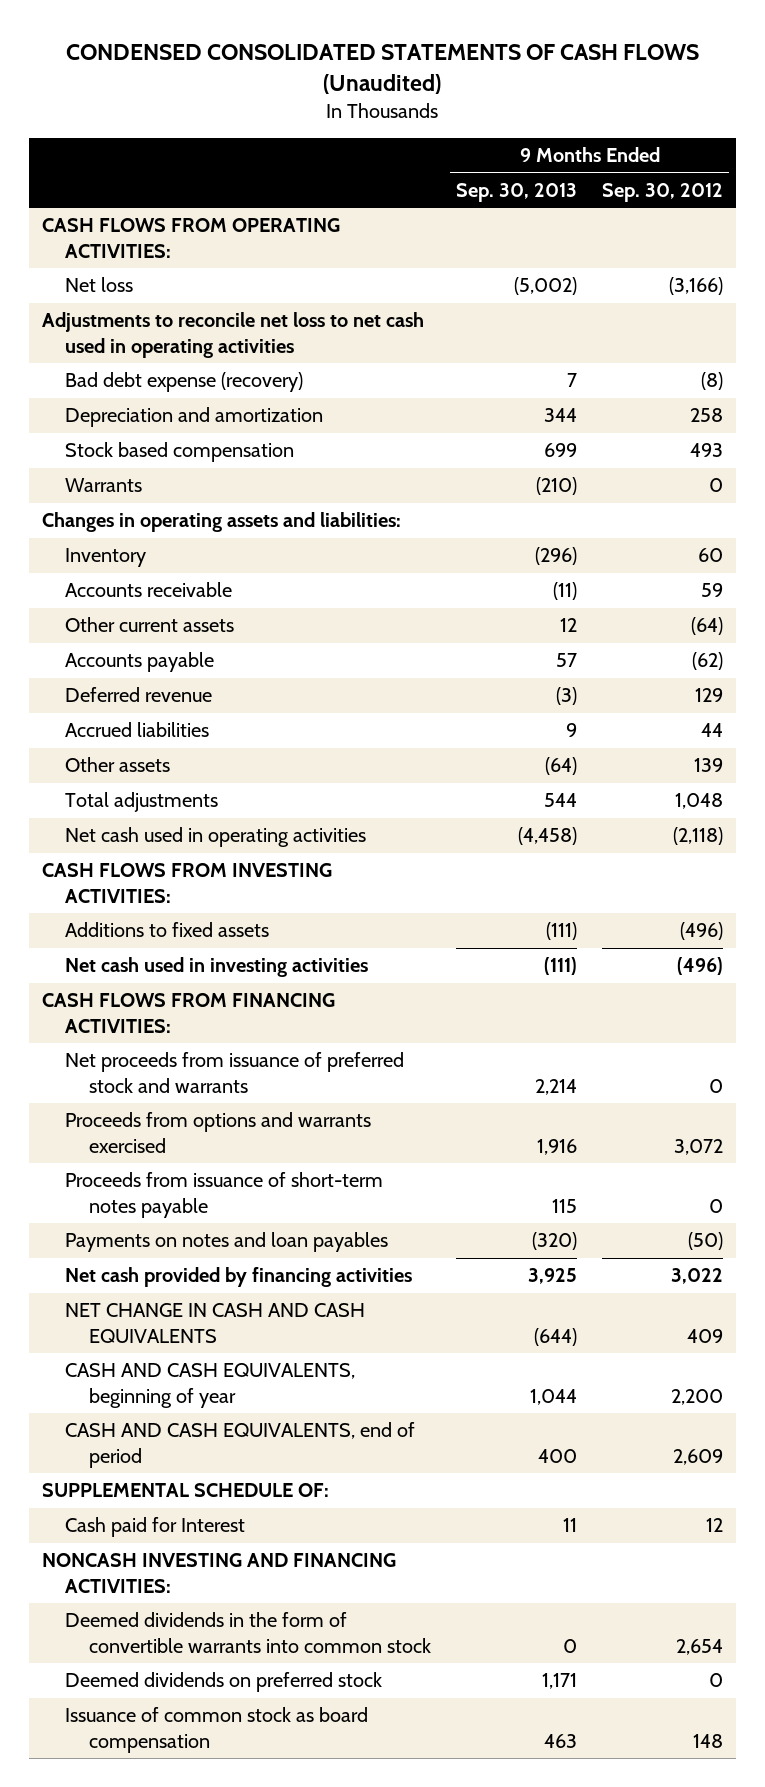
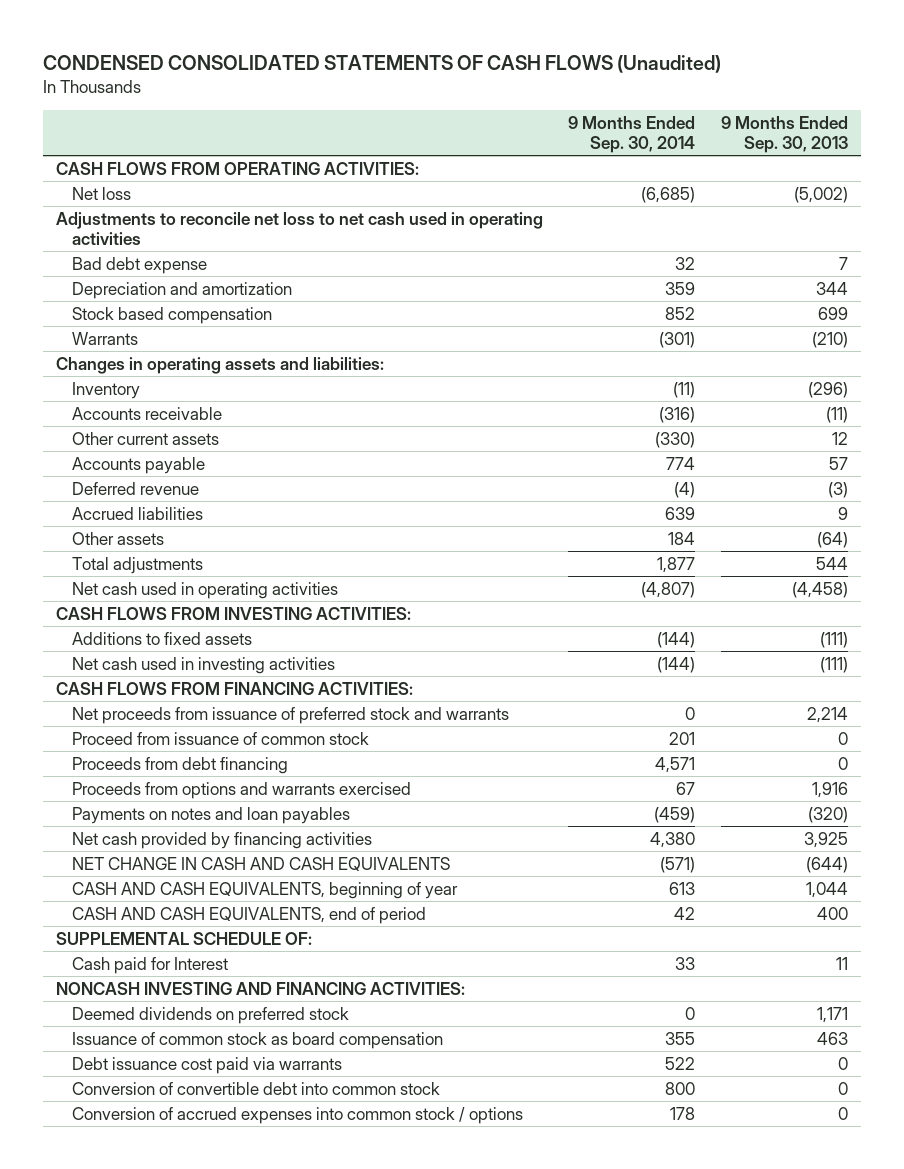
- | 9 Months Ended Sep. 30, 2013 | 9 Months Ended Sep. 30, 2012
+ | 9 Months Ended Sep. 30, 2014 | 9 Months Ended Sep. 30, 2013
- Bad debt expense (recovery) | 7 | (8)
+ Bad debt expense | 32 | 7
+ Proceed from issuance of common stock | 201 | 0
+ Proceeds from debt financing | 4,571 | 0
- Proceeds from issuance of short-term notes payable | 115 | 0
- Deemed dividends in the form of convertible warrants into common stock | 0 | 2,654
+ Debt issuance cost paid via warrants | 522 | 0
+ Conversion of convertible debt into common stock | 800 | 0
+ Conversion of accrued expenses into common stock / options | 178 | 0

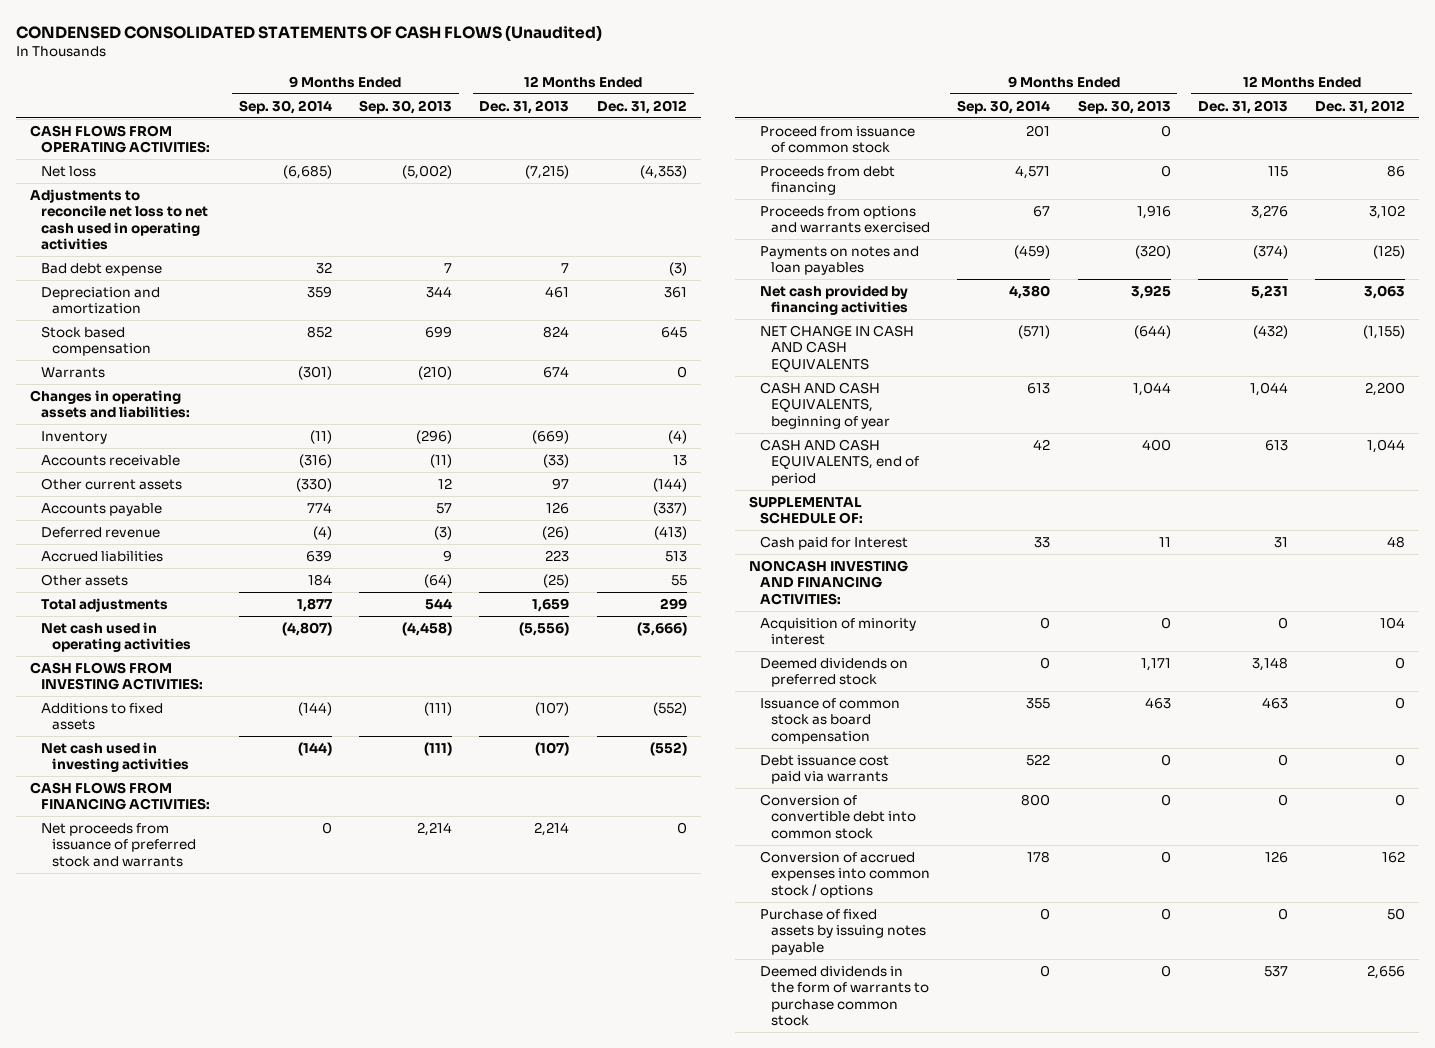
- | 9 Months Ended Sep. 30, 2014 | 9 Months Ended Sep. 30, 2013
+ | 9 Months Ended Sep. 30, 2014 | 9 Months Ended Sep. 30, 2013 | 12 Months Ended Dec. 31, 2013 | 12 Months Ended Dec. 31, 2012
+ Acquisition of minority interest | 0 | 0 | 0 | 104
+ Purchase of fixed assets by issuing notes payable | 0 | 0 | 0 | 50
+ Deemed dividends in the form of warrants to purchase common stock | 0 | 0 | 537 | 2,656

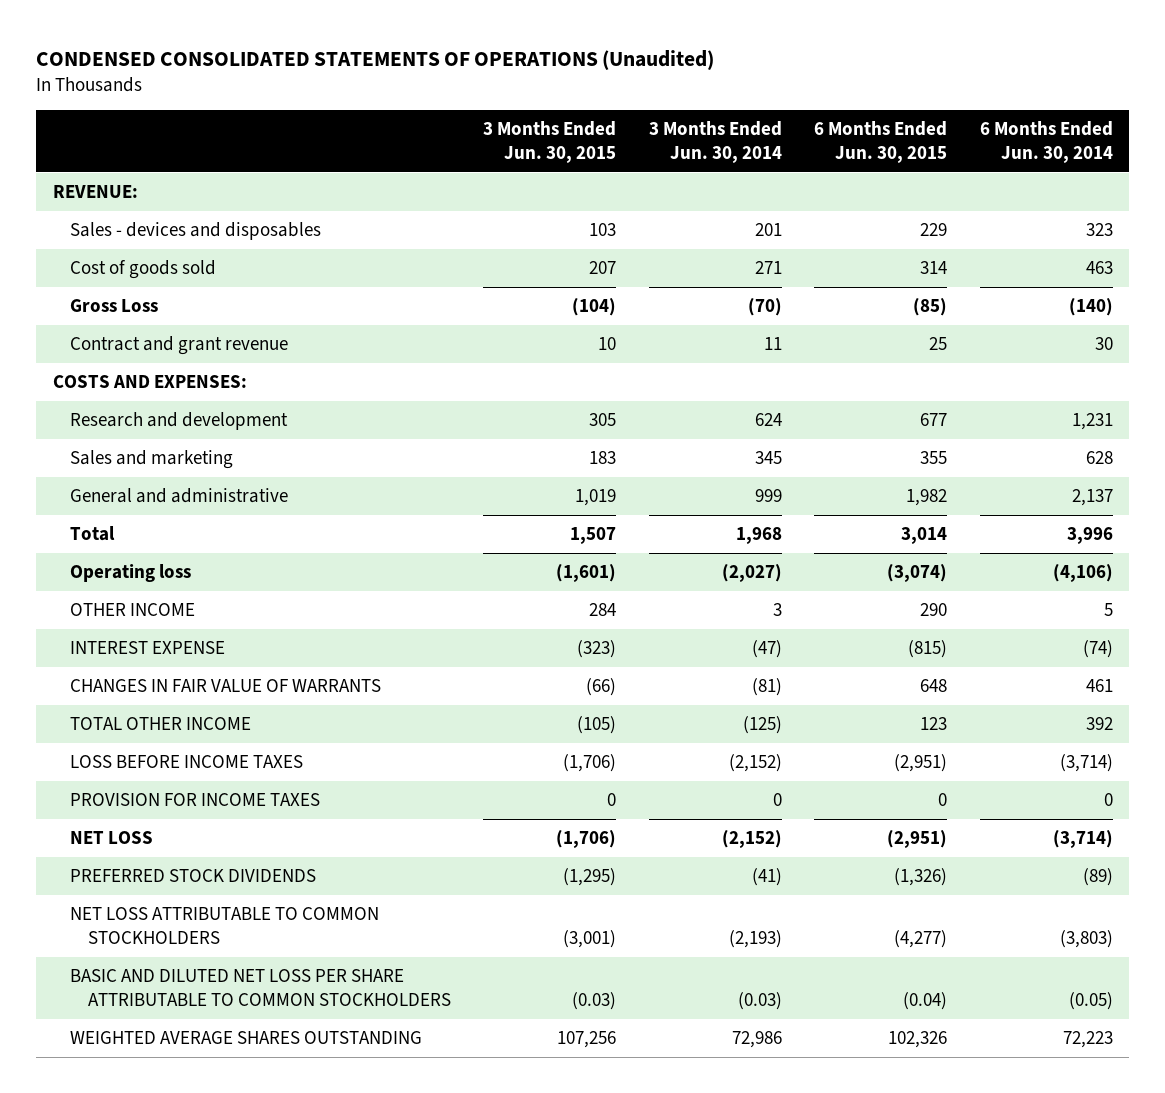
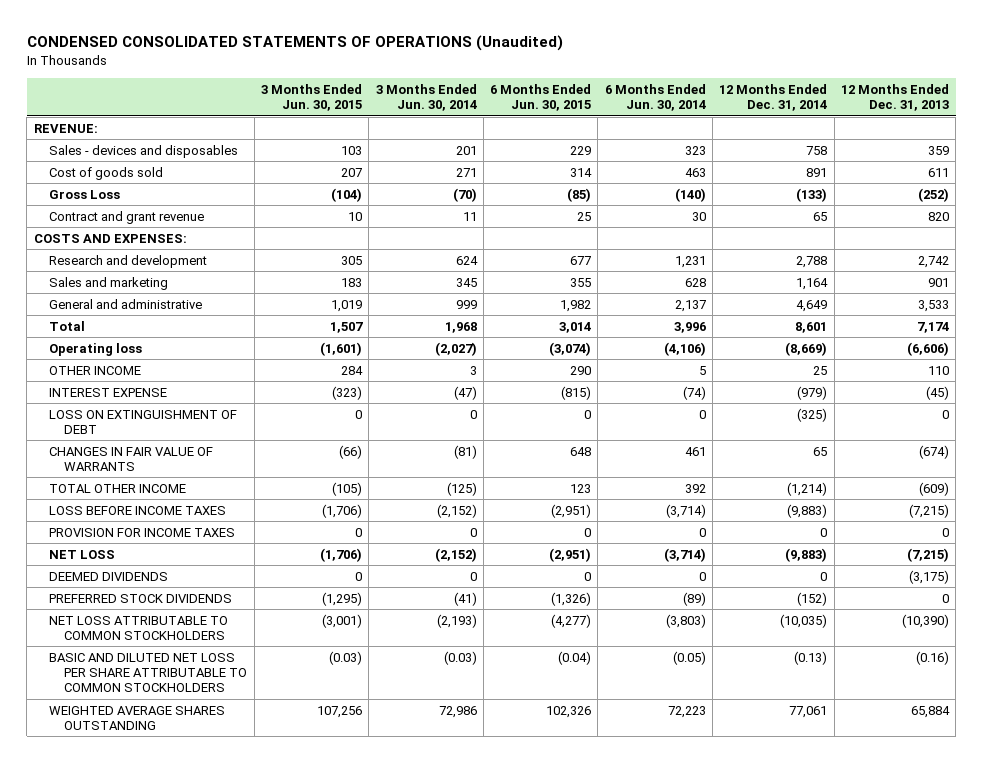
- | 3 Months Ended Jun. 30, 2015 | 3 Months Ended Jun. 30, 2014 | 6 Months Ended Jun. 30, 2015 | 6 Months Ended Jun. 30, 2014
+ | 3 Months Ended Jun. 30, 2015 | 3 Months Ended Jun. 30, 2014 | 6 Months Ended Jun. 30, 2015 | 6 Months Ended Jun. 30, 2014 | 12 Months Ended Dec. 31, 2014 | 12 Months Ended Dec. 31, 2013
+ LOSS ON EXTINGUISHMENT OF DEBT | 0 | 0 | 0 | 0 | (325) | 0
+ DEEMED DIVIDENDS | 0 | 0 | 0 | 0 | 0 | (3,175)

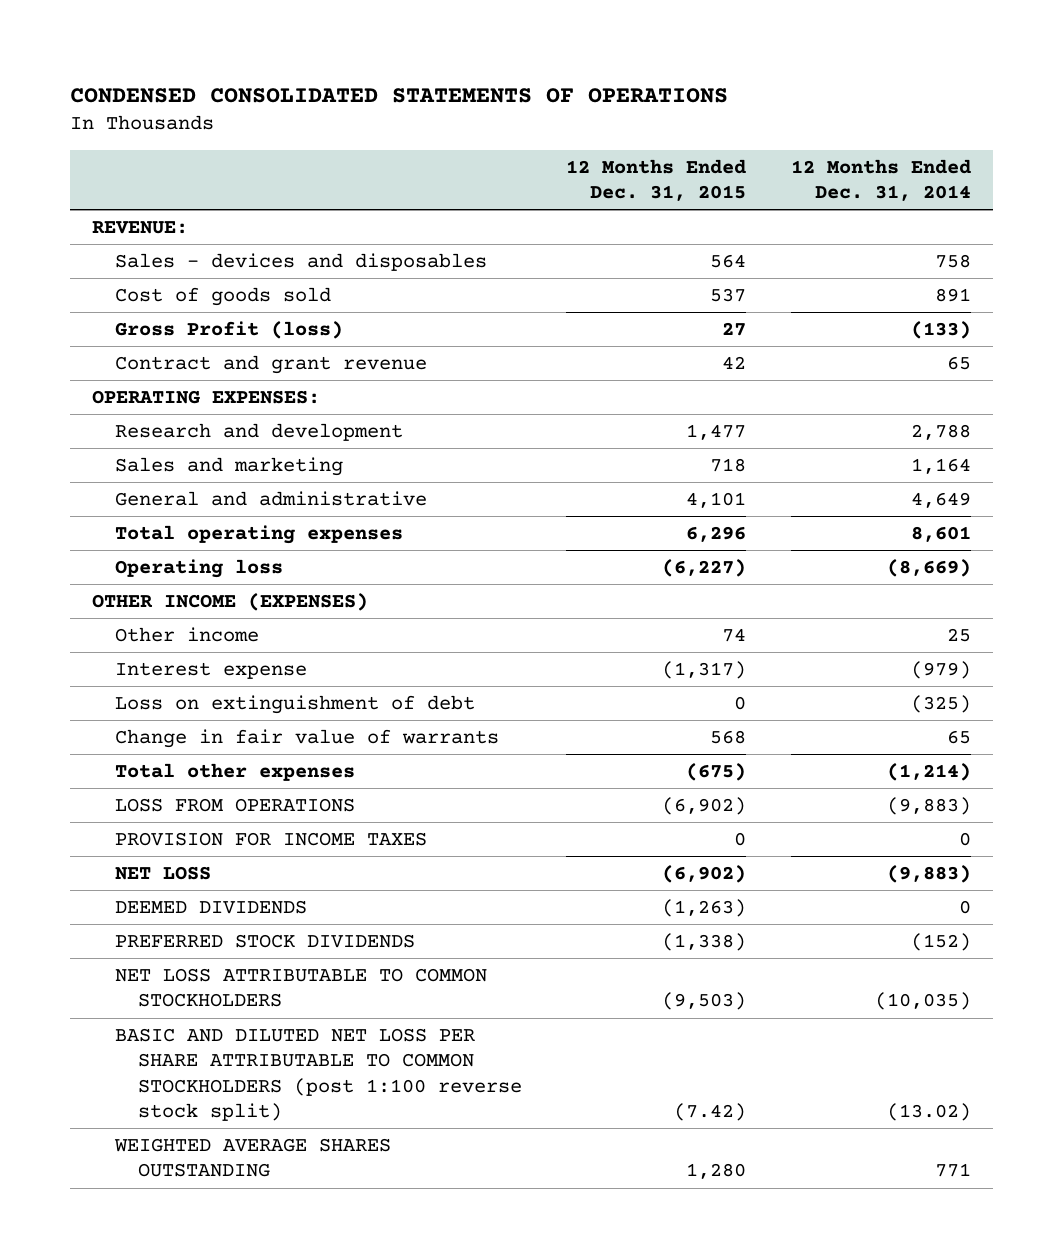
- CONDENSED CONSOLIDATED STATEMENTS OF OPERATIONS (Unaudited)
+ CONDENSED CONSOLIDATED STATEMENTS OF OPERATIONS
- | 3 Months Ended Jun. 30, 2015 | 3 Months Ended Jun. 30, 2014 | 6 Months Ended Jun. 30, 2015 | 6 Months Ended Jun. 30, 2014 | 12 Months Ended Dec. 31, 2014 | 12 Months Ended Dec. 31, 2013
+ | 12 Months Ended Dec. 31, 2015 | 12 Months Ended Dec. 31, 2014
- Gross Loss | (104) | (70) | (85) | (140) | (133) | (252)
+ Gross Profit (loss) | 27 | (133)
- COSTS AND EXPENSES:
+ OPERATING EXPENSES:
- Total | 1,507 | 1,968 | 3,014 | 3,996 | 8,601 | 7,174
+ Total operating expenses | 6,296 | 8,601
- OTHER INCOME | 284 | 3 | 290 | 5 | 25 | 110
- INTEREST EXPENSE | (323) | (47) | (815) | (74) | (979) | (45)
- LOSS ON EXTINGUISHMENT OF DEBT | 0 | 0 | 0 | 0 | (325) | 0
- CHANGES IN FAIR VALUE OF WARRANTS | (66) | (81) | 648 | 461 | 65 | (674)
- TOTAL OTHER INCOME | (105) | (125) | 123 | 392 | (1,214) | (609)
- LOSS BEFORE INCOME TAXES | (1,706) | (2,152) | (2,951) | (3,714) | (9,883) | (7,215)
+ OTHER INCOME (EXPENSES)
+ Other income | 74 | 25
+ Interest expense | (1,317) | (979)
+ Loss on extinguishment of debt | 0 | (325)
+ Change in fair value of warrants | 568 | 65
+ Total other expenses | (675) | (1,214)
+ LOSS FROM OPERATIONS | (6,902) | (9,883)
- BASIC AND DILUTED NET LOSS PER SHARE ATTRIBUTABLE TO COMMON STOCKHOLDERS | (0.03) | (0.03) | (0.04) | (0.05) | (0.13) | (0.16)
- WEIGHTED AVERAGE SHARES OUTSTANDING | 107,256 | 72,986 | 102,326 | 72,223 | 77,061 | 65,884
+ BASIC AND DILUTED NET LOSS PER SHARE ATTRIBUTABLE TO COMMON STOCKHOLDERS (post 1:100 reverse stock split) | (7.42) | (13.02)
+ WEIGHTED AVERAGE SHARES OUTSTANDING | 1,280 | 771

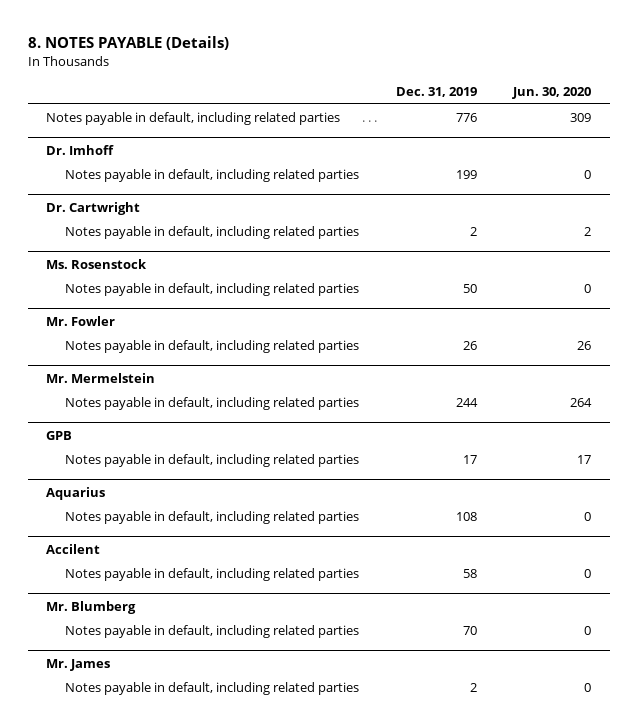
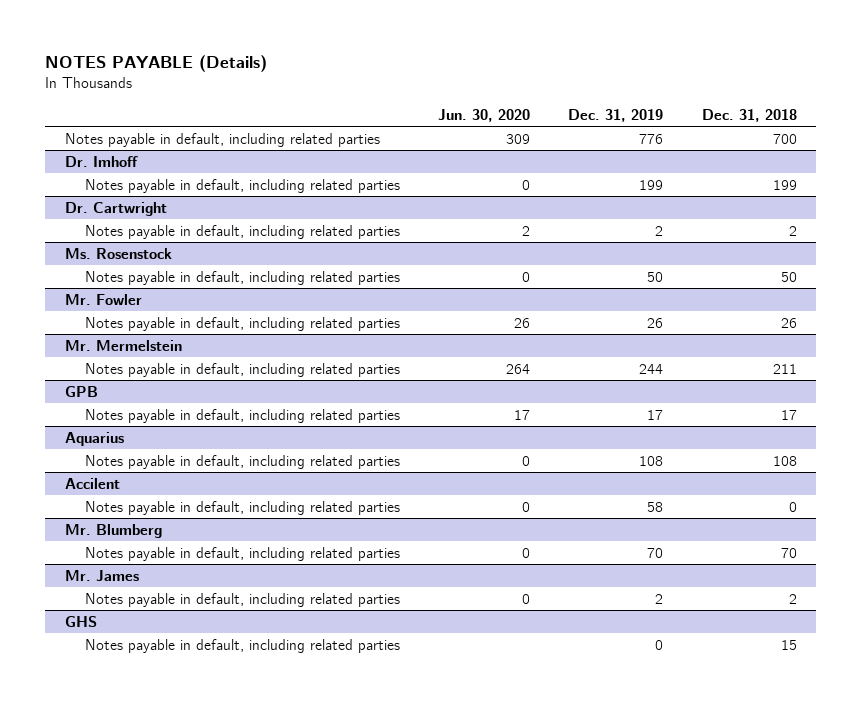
- 8. NOTES PAYABLE (Details)
+ NOTES PAYABLE (Details)
- | Dec. 31, 2019 | Jun. 30, 2020
+ | Jun. 30, 2020 | Dec. 31, 2019 | Dec. 31, 2018
+ GHS
+ Notes payable in default, including related parties | | 0 | 15

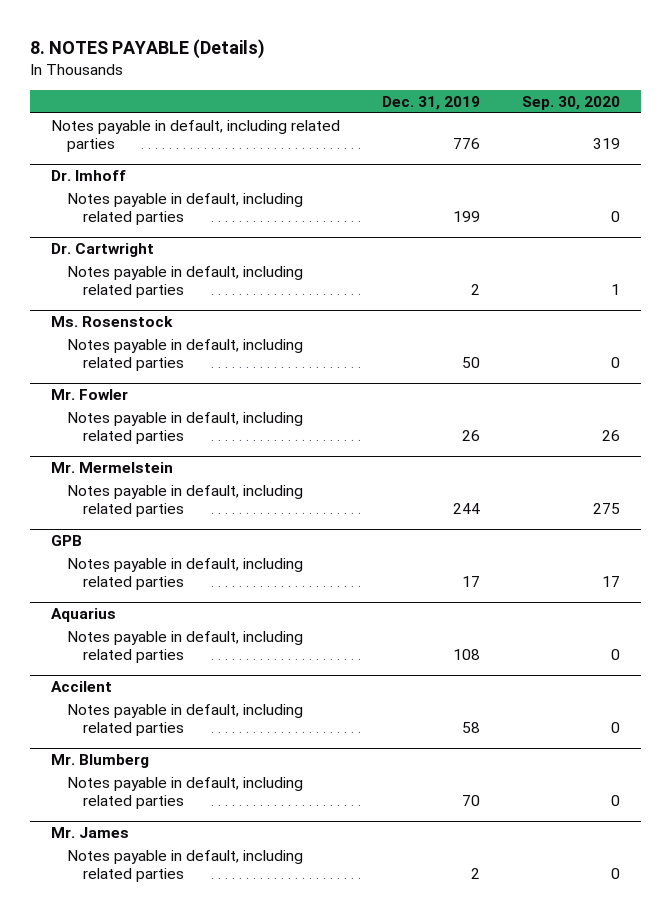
- NOTES PAYABLE (Details)
+ 8. NOTES PAYABLE (Details)
- | Jun. 30, 2020 | Dec. 31, 2019 | Dec. 31, 2018
+ | Dec. 31, 2019 | Sep. 30, 2020
- GHS
- Notes payable in default, including related parties | | 0 | 15

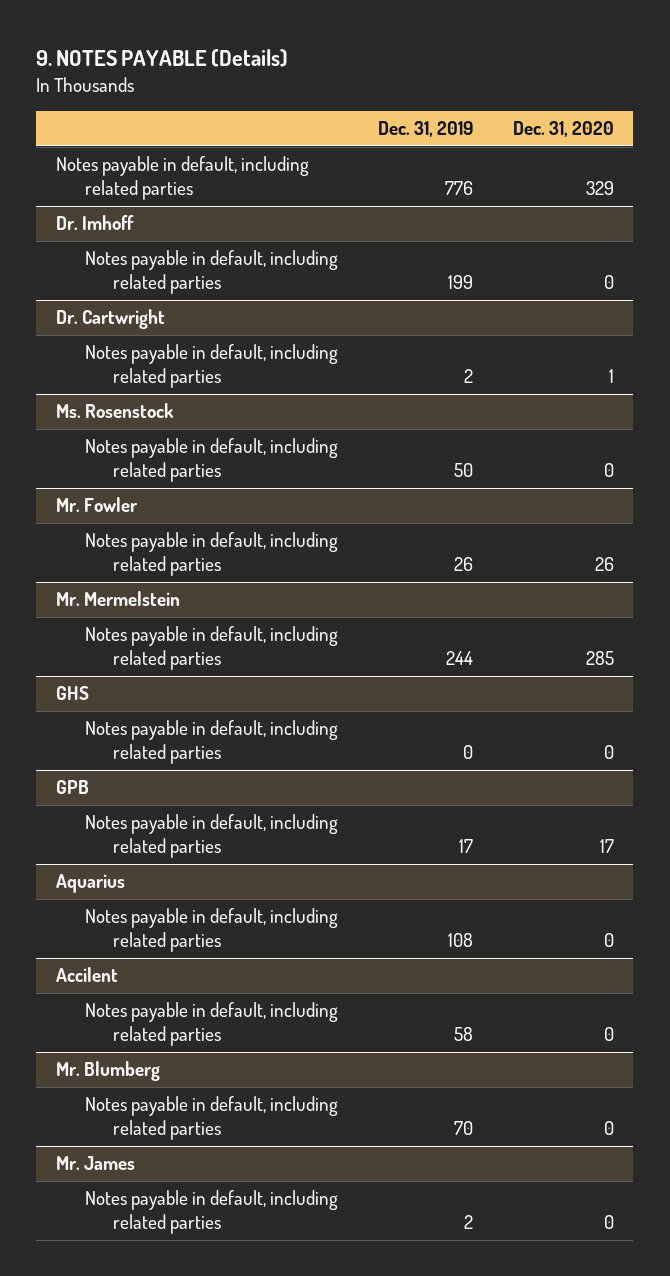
- 8. NOTES PAYABLE (Details)
+ 9. NOTES PAYABLE (Details)
- | Dec. 31, 2019 | Sep. 30, 2020
+ | Dec. 31, 2019 | Dec. 31, 2020
+ GHS
+ Notes payable in default, including related parties | 0 | 0

